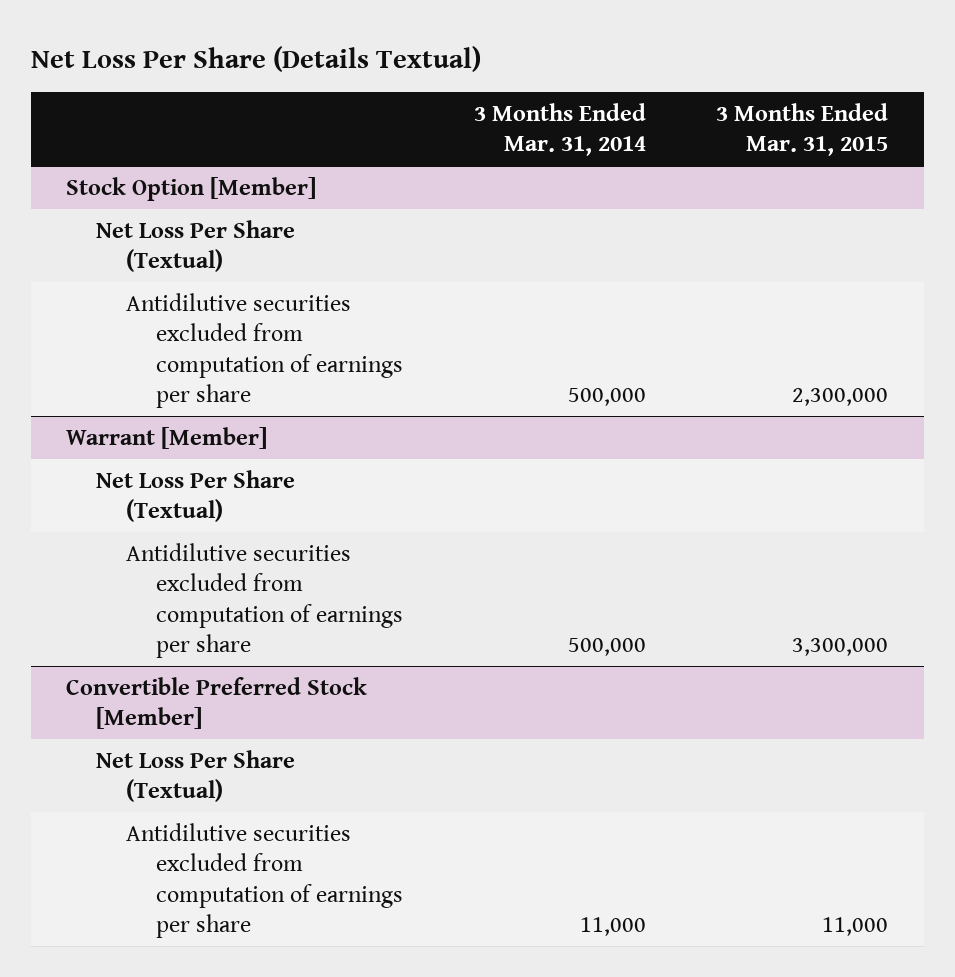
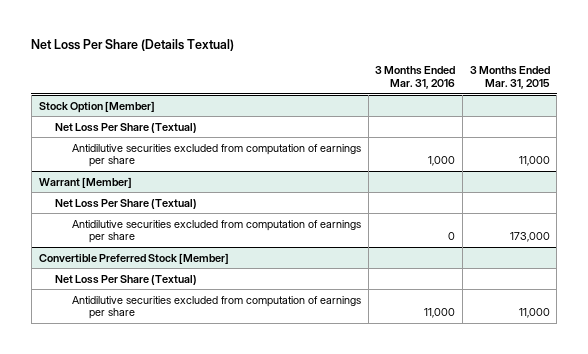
- | 3 Months Ended Mar. 31, 2014 | 3 Months Ended Mar. 31, 2015
+ | 3 Months Ended Mar. 31, 2016 | 3 Months Ended Mar. 31, 2015
@ Stock Option [Member]
- Antidilutive securities excluded from computation of earnings per share | 500,000 | 2,300,000
+ Antidilutive securities excluded from computation of earnings per share | 1,000 | 11,000
@ Warrant [Member]
- Antidilutive securities excluded from computation of earnings per share | 500,000 | 3,300,000
+ Antidilutive securities excluded from computation of earnings per share | 0 | 173,000

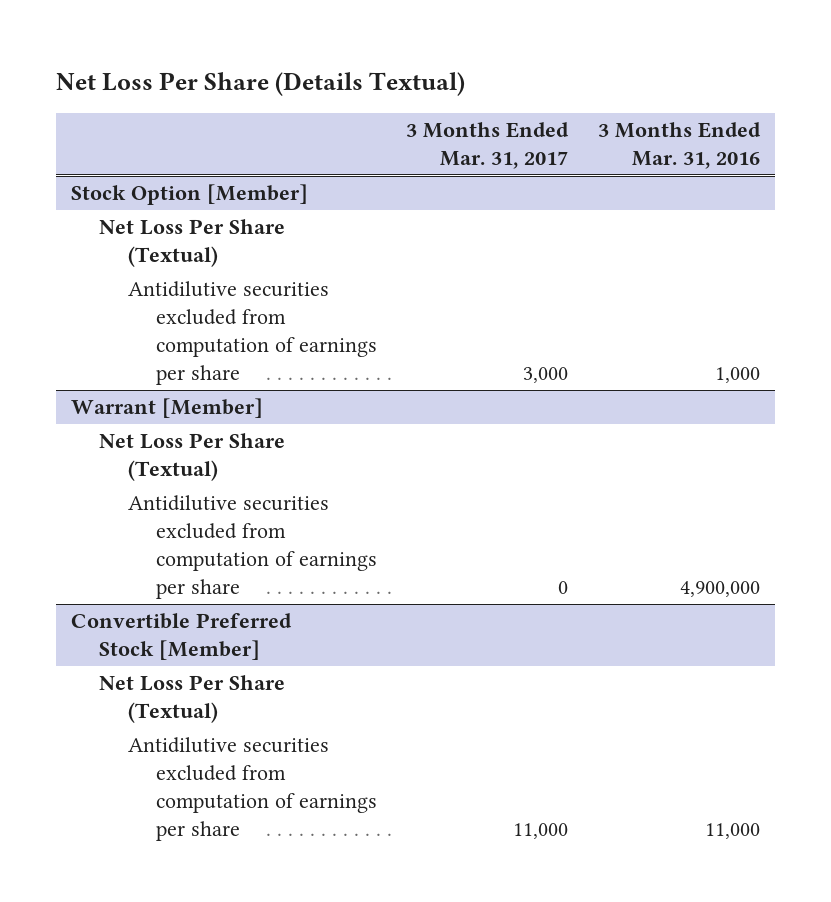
- | 3 Months Ended Mar. 31, 2016 | 3 Months Ended Mar. 31, 2015
+ | 3 Months Ended Mar. 31, 2017 | 3 Months Ended Mar. 31, 2016
@ Warrant [Member]
- Antidilutive securities excluded from computation of earnings per share | 0 | 173,000
+ Antidilutive securities excluded from computation of earnings per share | 0 | 4,900,000

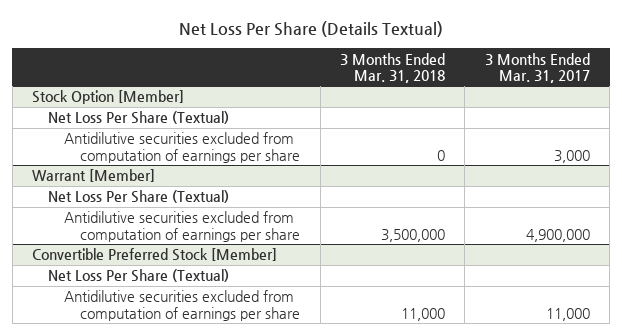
- | 3 Months Ended Mar. 31, 2017 | 3 Months Ended Mar. 31, 2016
+ | 3 Months Ended Mar. 31, 2018 | 3 Months Ended Mar. 31, 2017
@ Warrant [Member]
- Antidilutive securities excluded from computation of earnings per share | 0 | 4,900,000
+ Antidilutive securities excluded from computation of earnings per share | 3,500,000 | 4,900,000

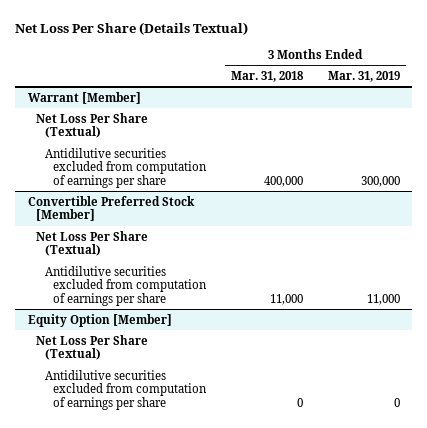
- | 3 Months Ended Mar. 31, 2018 | 3 Months Ended Mar. 31, 2017
+ | 3 Months Ended Mar. 31, 2018 | 3 Months Ended Mar. 31, 2019
- Stock Option [Member]
- Net Loss Per Share (Textual)
- Antidilutive securities excluded from computation of earnings per share | 0 | 3,000
@ Warrant [Member]
- Antidilutive securities excluded from computation of earnings per share | 3,500,000 | 4,900,000
+ Antidilutive securities excluded from computation of earnings per share | 400,000 | 300,000
+ Equity Option [Member]
+ Net Loss Per Share (Textual)
+ Antidilutive securities excluded from computation of earnings per share | 0 | 0

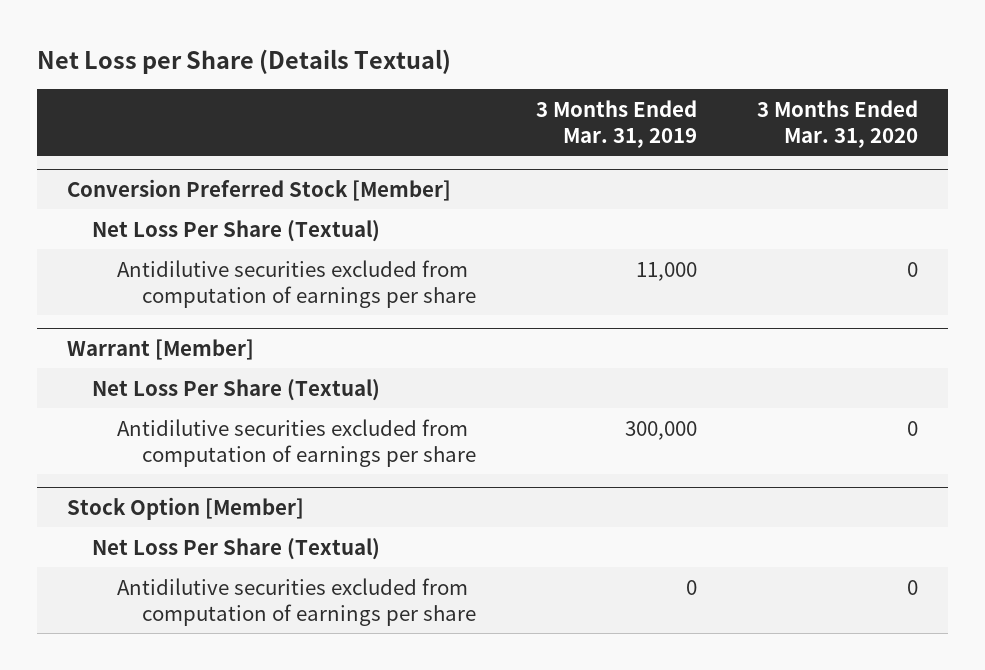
- Net Loss Per Share (Details Textual)
+ Net Loss per Share (Details Textual)
- | 3 Months Ended Mar. 31, 2018 | 3 Months Ended Mar. 31, 2019
+ | 3 Months Ended Mar. 31, 2019 | 3 Months Ended Mar. 31, 2020
+ Conversion Preferred Stock [Member]
+ Net Loss Per Share (Textual)
+ Antidilutive securities excluded from computation of earnings per share | 11,000 | 0
- Convertible Preferred Stock [Member]
- Net Loss Per Share (Textual)
- Antidilutive securities excluded from computation of earnings per share | 11,000 | 11,000
- Equity Option [Member]
+ Stock Option [Member]

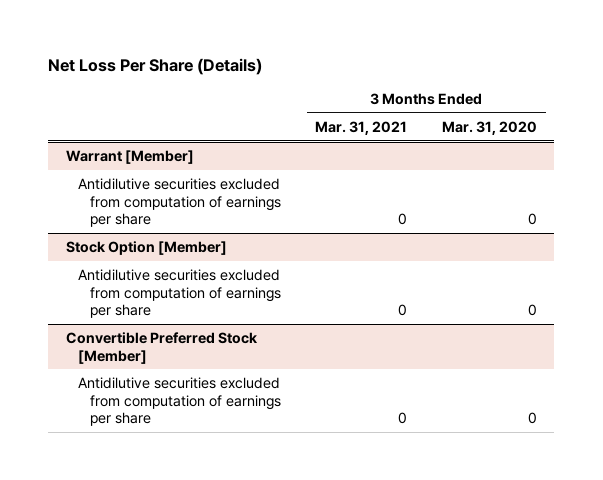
- Net Loss per Share (Details Textual)
+ Net Loss Per Share (Details)
- | 3 Months Ended Mar. 31, 2019 | 3 Months Ended Mar. 31, 2020
+ | 3 Months Ended Mar. 31, 2021 | 3 Months Ended Mar. 31, 2020
- Conversion Preferred Stock [Member]
- Net Loss Per Share (Textual)
- Antidilutive securities excluded from computation of earnings per share | 11,000 | 0
@ Warrant [Member]
- Net Loss Per Share (Textual)
@ Stock Option [Member]
- Net Loss Per Share (Textual)
+ Convertible Preferred Stock [Member]
+ Antidilutive securities excluded from computation of earnings per share | 0 | 0

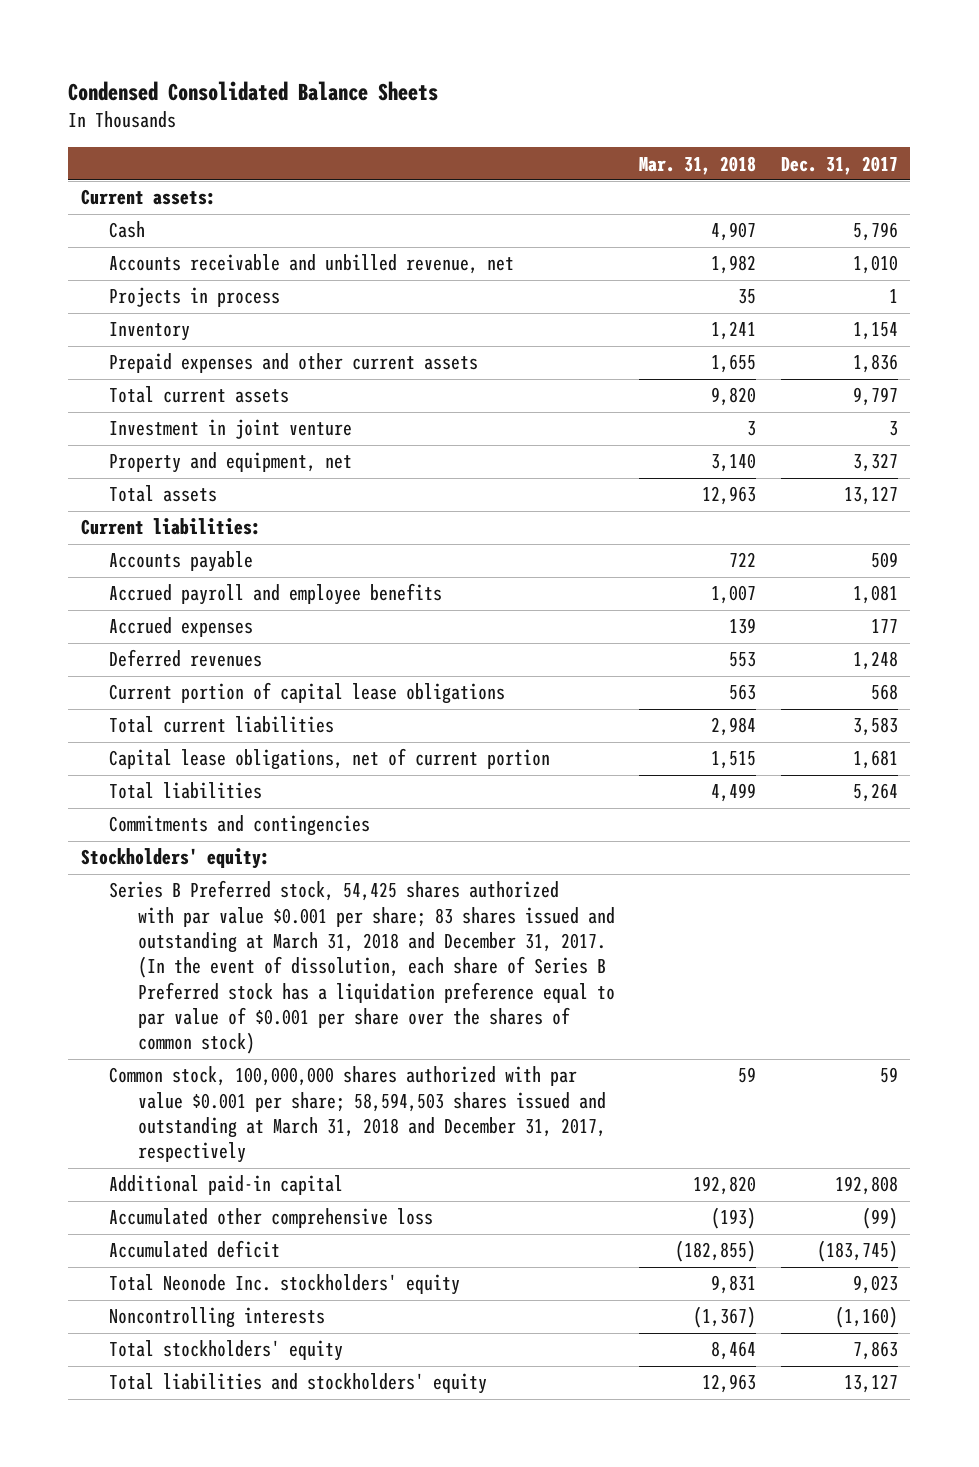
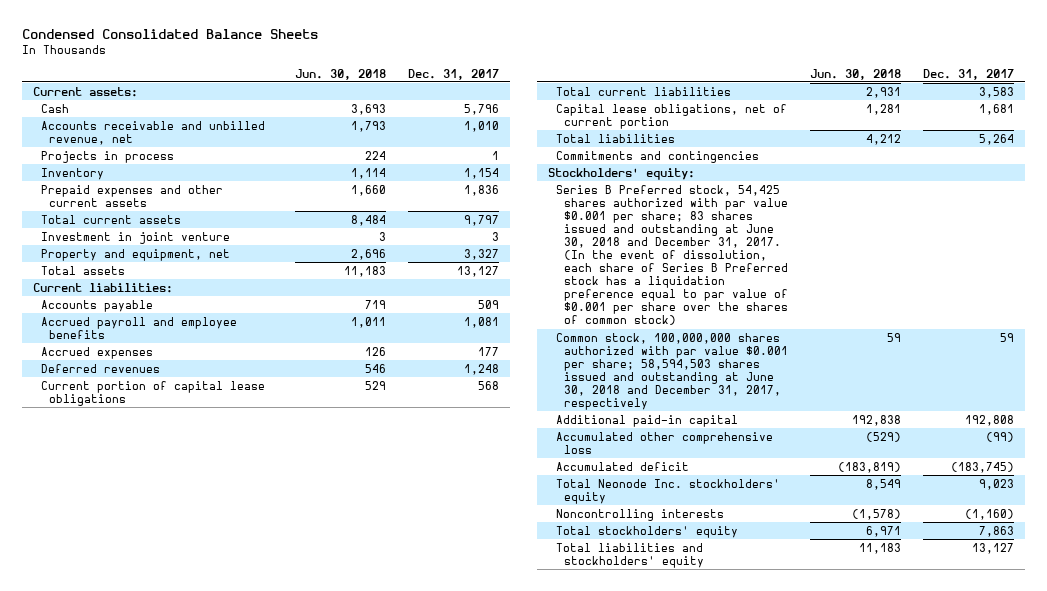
- | Mar. 31, 2018 | Dec. 31, 2017
+ | Jun. 30, 2018 | Dec. 31, 2017
- Series B Preferred stock, 54,425 shares authorized with par value $0.001 per share; 83 shares issued and outstanding at March 31, 2018 and December 31, 2017. (In the event of dissolution, each share of Series B Preferred stock has a liquidation preference equal to par value of $0.001 per share over the shares of common stock)
- Common stock, 100,000,000 shares authorized with par value $0.001 per share; 58,594,503 shares issued and outstanding at March 31, 2018 and December 31, 2017, respectively | 59 | 59
+ Series B Preferred stock, 54,425 shares authorized with par value $0.001 per share; 83 shares issued and outstanding at June 30, 2018 and December 31, 2017. (In the event of dissolution, each share of Series B Preferred stock has a liquidation preference equal to par value of $0.001 per share over the shares of common stock)
+ Common stock, 100,000,000 shares authorized with par value $0.001 per share; 58,594,503 shares issued and outstanding at June 30, 2018 and December 31, 2017, respectively | 59 | 59

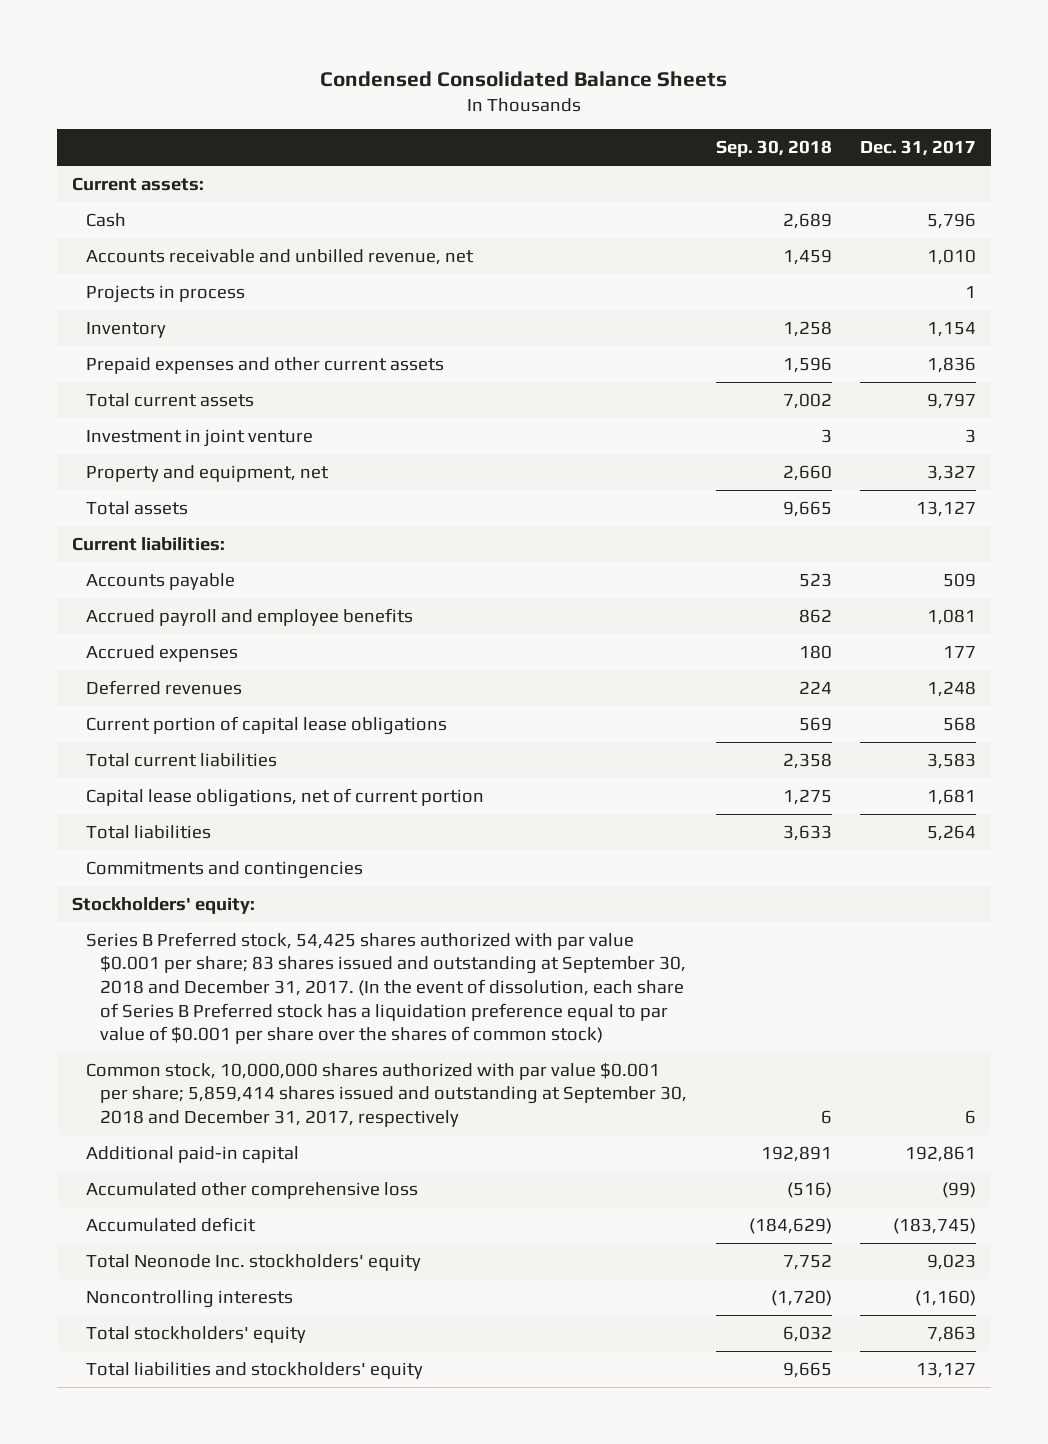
- | Jun. 30, 2018 | Dec. 31, 2017
+ | Sep. 30, 2018 | Dec. 31, 2017
- Series B Preferred stock, 54,425 shares authorized with par value $0.001 per share; 83 shares issued and outstanding at June 30, 2018 and December 31, 2017. (In the event of dissolution, each share of Series B Preferred stock has a liquidation preference equal to par value of $0.001 per share over the shares of common stock)
- Common stock, 100,000,000 shares authorized with par value $0.001 per share; 58,594,503 shares issued and outstanding at June 30, 2018 and December 31, 2017, respectively | 59 | 59
- Additional paid-in capital | 192,838 | 192,808
+ Series B Preferred stock, 54,425 shares authorized with par value $0.001 per share; 83 shares issued and outstanding at September 30, 2018 and December 31, 2017. (In the event of dissolution, each share of Series B Preferred stock has a liquidation preference equal to par value of $0.001 per share over the shares of common stock)
+ Common stock, 10,000,000 shares authorized with par value $0.001 per share; 5,859,414 shares issued and outstanding at September 30, 2018 and December 31, 2017, respectively | 6 | 6
+ Additional paid-in capital | 192,891 | 192,861

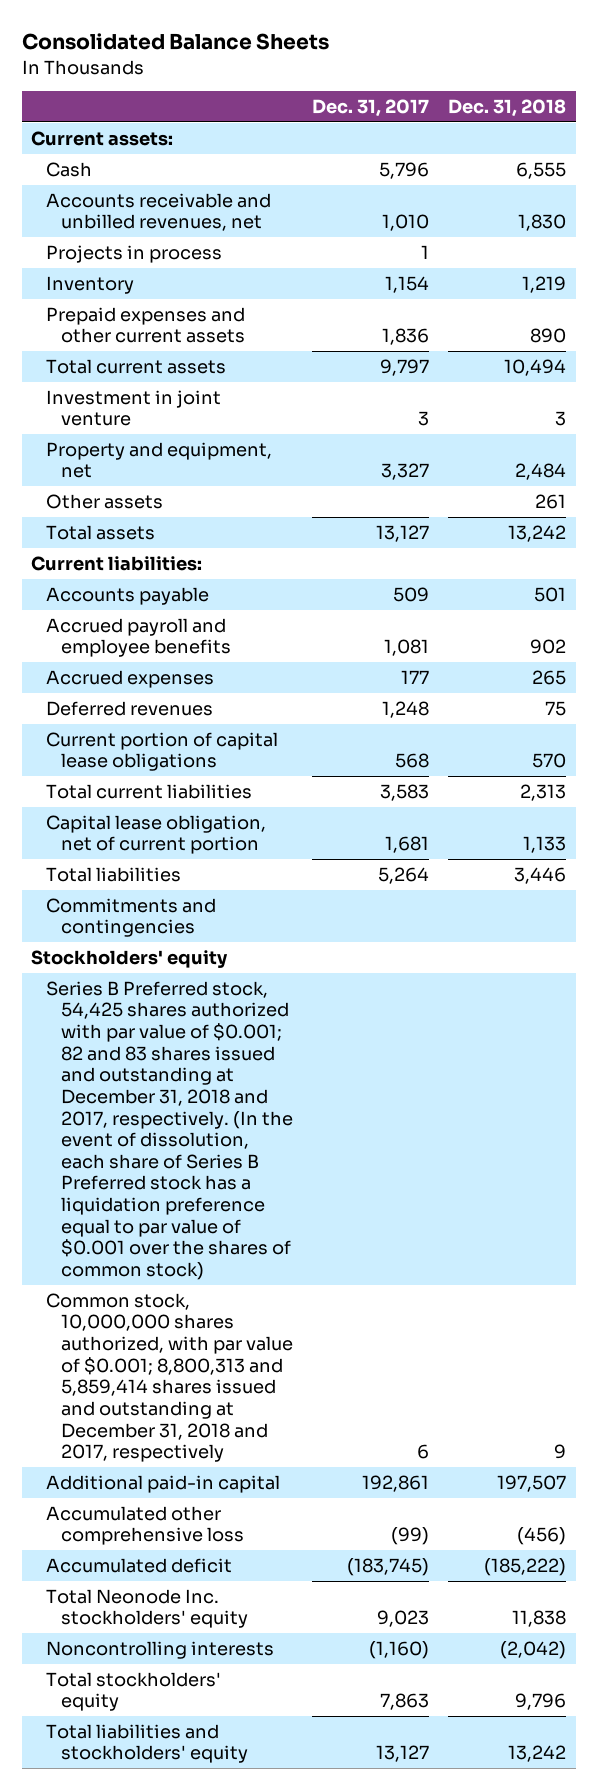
- Condensed Consolidated Balance Sheets
+ Consolidated Balance Sheets
- | Sep. 30, 2018 | Dec. 31, 2017
+ | Dec. 31, 2017 | Dec. 31, 2018
- Accounts receivable and unbilled revenue, net | 1,459 | 1,010
+ Accounts receivable and unbilled revenues, net | 1,010 | 1,830
+ Other assets | | 261
- Capital lease obligations, net of current portion | 1,275 | 1,681
+ Capital lease obligation, net of current portion | 1,681 | 1,133
- Stockholders' equity:
- Series B Preferred stock, 54,425 shares authorized with par value $0.001 per share; 83 shares issued and outstanding at September 30, 2018 and December 31, 2017. (In the event of dissolution, each share of Series B Preferred stock has a liquidation preference equal to par value of $0.001 per share over the shares of common stock)
- Common stock, 10,000,000 shares authorized with par value $0.001 per share; 5,859,414 shares issued and outstanding at September 30, 2018 and December 31, 2017, respectively | 6 | 6
+ Stockholders' equity
+ Series B Preferred stock, 54,425 shares authorized with par value of $0.001; 82 and 83 shares issued and outstanding at December 31, 2018 and 2017, respectively. (In the event of dissolution, each share of Series B Preferred stock has a liquidation preference equal to par value of $0.001 over the shares of common stock)
+ Common stock, 10,000,000 shares authorized, with par value of $0.001; 8,800,313 and 5,859,414 shares issued and outstanding at December 31, 2018 and 2017, respectively | 6 | 9

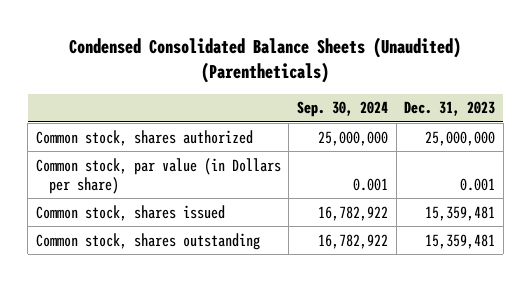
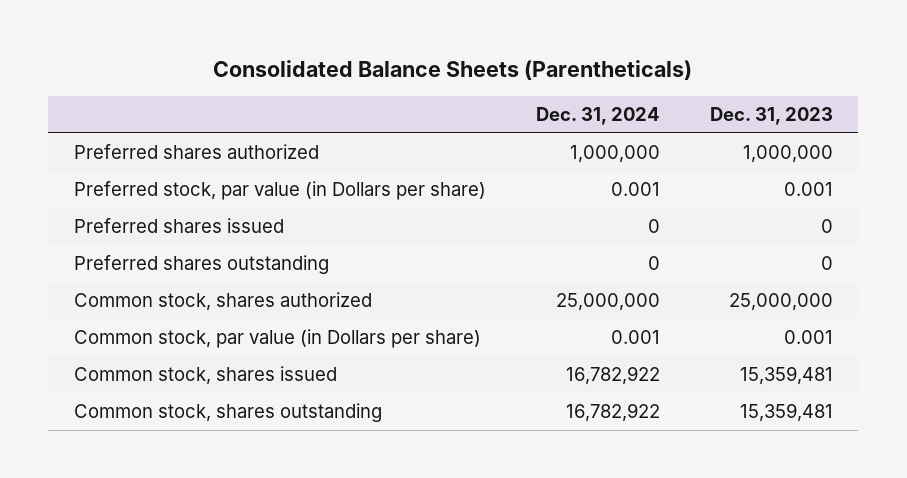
- Condensed Consolidated Balance Sheets (Unaudited) (Parentheticals)
+ Consolidated Balance Sheets (Parentheticals)
- | Sep. 30, 2024 | Dec. 31, 2023
+ | Dec. 31, 2024 | Dec. 31, 2023
+ Preferred shares authorized | 1,000,000 | 1,000,000
+ Preferred stock, par value (in Dollars per share) | 0.001 | 0.001
+ Preferred shares issued | 0 | 0
+ Preferred shares outstanding | 0 | 0

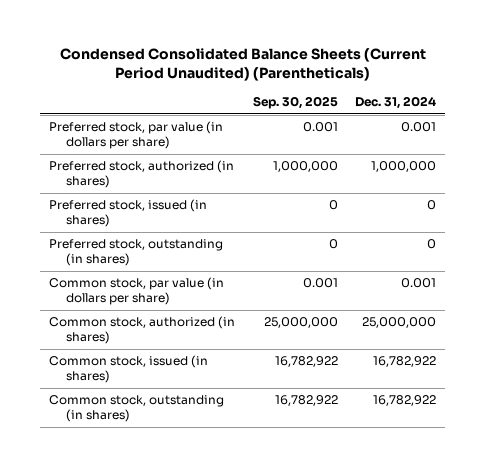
- Consolidated Balance Sheets (Parentheticals)
+ Condensed Consolidated Balance Sheets (Current Period Unaudited) (Parentheticals)
- | Dec. 31, 2024 | Dec. 31, 2023
+ | Sep. 30, 2025 | Dec. 31, 2024
- Preferred shares authorized | 1,000,000 | 1,000,000
- Preferred stock, par value (in Dollars per share) | 0.001 | 0.001
- Preferred shares issued | 0 | 0
- Preferred shares outstanding | 0 | 0
- Common stock, shares authorized | 25,000,000 | 25,000,000
- Common stock, par value (in Dollars per share) | 0.001 | 0.001
- Common stock, shares issued | 16,782,922 | 15,359,481
- Common stock, shares outstanding | 16,782,922 | 15,359,481
+ Preferred stock, par value (in dollars per share) | 0.001 | 0.001
+ Preferred stock, authorized (in shares) | 1,000,000 | 1,000,000
+ Preferred stock, issued (in shares) | 0 | 0
+ Preferred stock, outstanding (in shares) | 0 | 0
+ Common stock, par value (in dollars per share) | 0.001 | 0.001
+ Common stock, authorized (in shares) | 25,000,000 | 25,000,000
+ Common stock, issued (in shares) | 16,782,922 | 16,782,922
+ Common stock, outstanding (in shares) | 16,782,922 | 16,782,922

